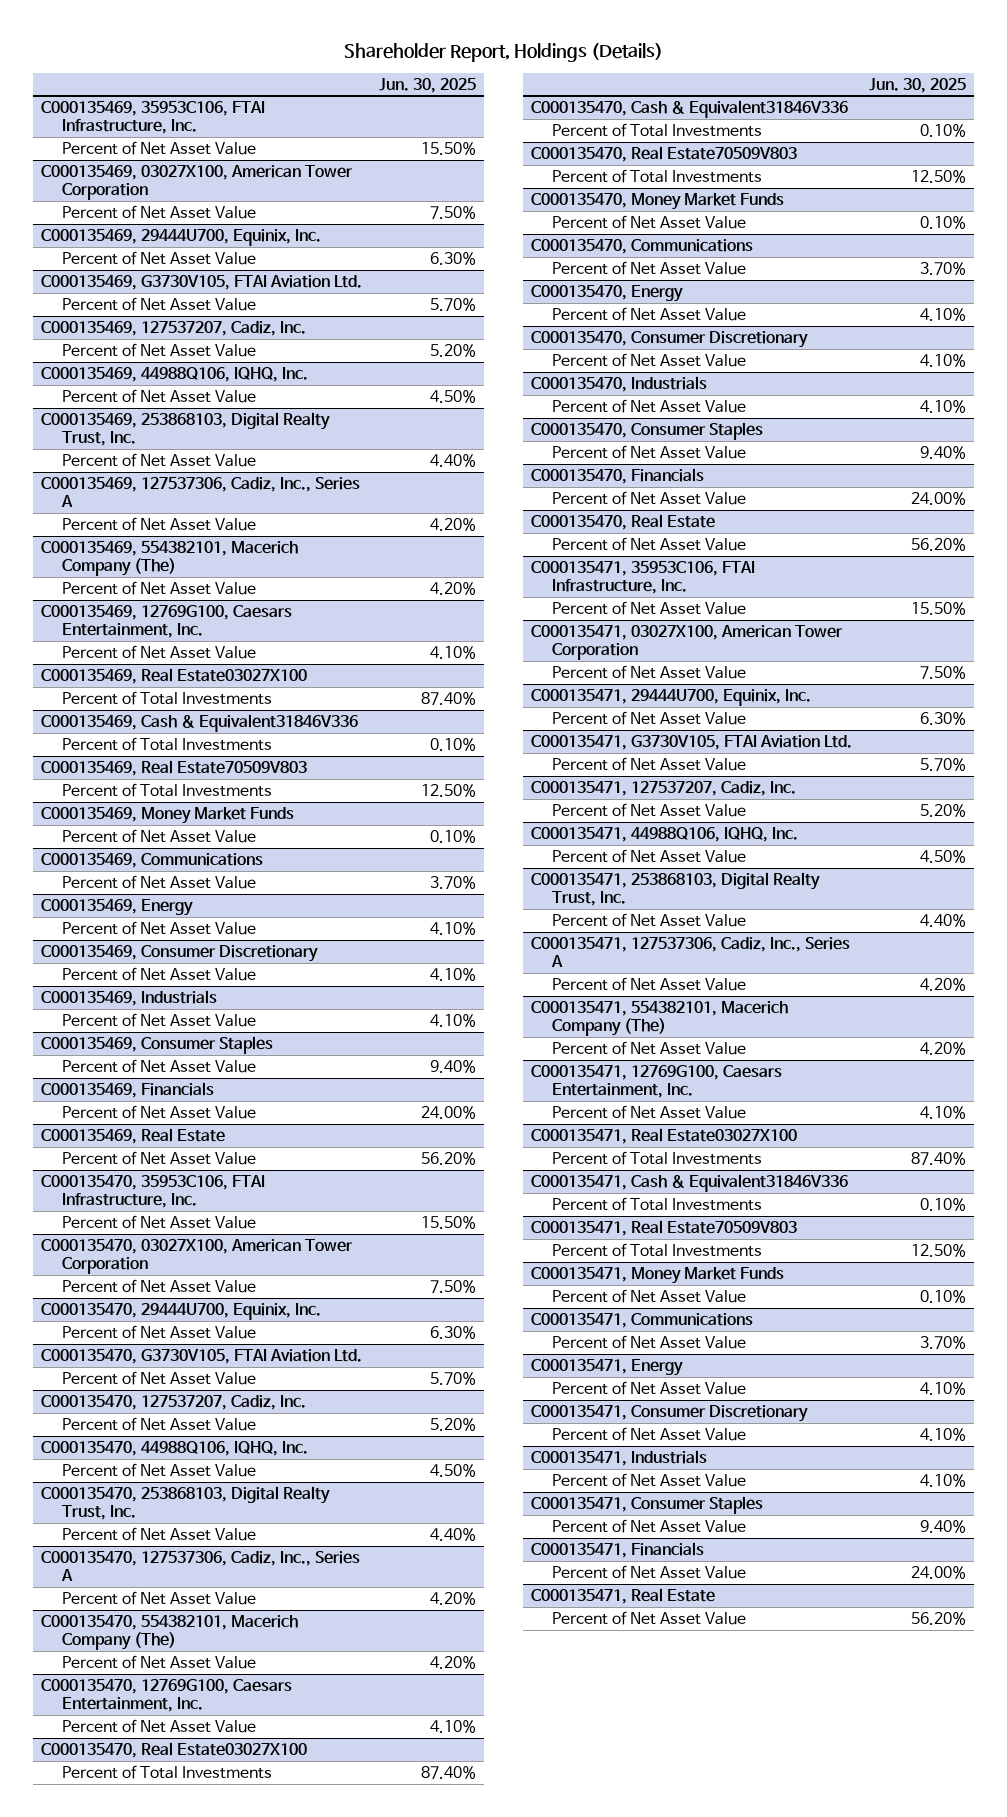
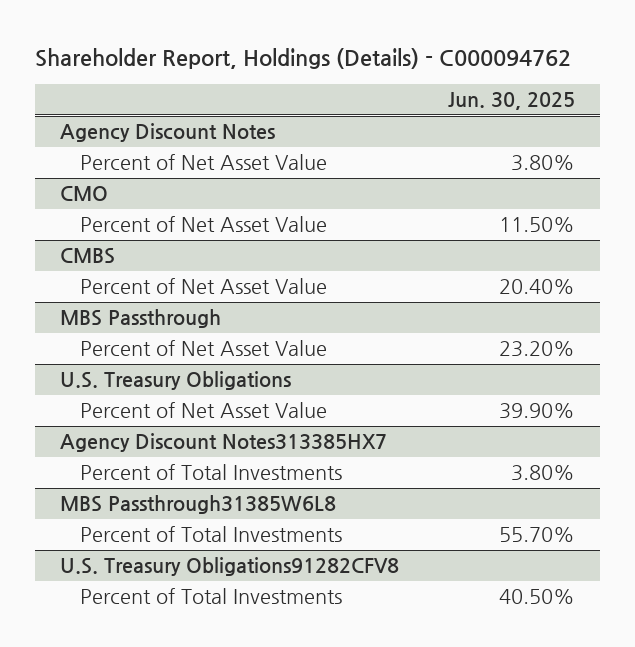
- Shareholder Report, Holdings (Details)
+ Shareholder Report, Holdings (Details) - C000094762
- C000135469, 35953C106, FTAI Infrastructure, Inc.
- Percent of Net Asset Value | 15.50%
- C000135469, 03027X100, American Tower Corporation
- Percent of Net Asset Value | 7.50%
- C000135469, 29444U700, Equinix, Inc.
- Percent of Net Asset Value | 6.30%
- C000135469, G3730V105, FTAI Aviation Ltd.
- Percent of Net Asset Value | 5.70%
- C000135469, 127537207, Cadiz, Inc.
- Percent of Net Asset Value | 5.20%
- C000135469, 44988Q106, IQHQ, Inc.
- Percent of Net Asset Value | 4.50%
- C000135469, 253868103, Digital Realty Trust, Inc.
- Percent of Net Asset Value | 4.40%
- C000135469, 127537306, Cadiz, Inc., Series A
- Percent of Net Asset Value | 4.20%
- C000135469, 554382101, Macerich Company (The)
- Percent of Net Asset Value | 4.20%
- C000135469, 12769G100, Caesars Entertainment, Inc.
- Percent of Net Asset Value | 4.10%
- C000135469, Real Estate03027X100
- Percent of Total Investments | 87.40%
- C000135469, Cash & Equivalent31846V336
- Percent of Total Investments | 0.10%
- C000135469, Real Estate70509V803
- Percent of Total Investments | 12.50%
- C000135469, Money Market Funds
- Percent of Net Asset Value | 0.10%
- C000135469, Communications
- Percent of Net Asset Value | 3.70%
- C000135469, Energy
- Percent of Net Asset Value | 4.10%
- C000135469, Consumer Discretionary
- Percent of Net Asset Value | 4.10%
- C000135469, Industrials
- Percent of Net Asset Value | 4.10%
- C000135469, Consumer Staples
- Percent of Net Asset Value | 9.40%
- C000135469, Financials
- Percent of Net Asset Value | 24.00%
- C000135469, Real Estate
- Percent of Net Asset Value | 56.20%
- C000135470, 35953C106, FTAI Infrastructure, Inc.
- Percent of Net Asset Value | 15.50%
- C000135470, 03027X100, American Tower Corporation
- Percent of Net Asset Value | 7.50%
- C000135470, 29444U700, Equinix, Inc.
- Percent of Net Asset Value | 6.30%
- C000135470, G3730V105, FTAI Aviation Ltd.
- Percent of Net Asset Value | 5.70%
- C000135470, 127537207, Cadiz, Inc.
- Percent of Net Asset Value | 5.20%
- C000135470, 44988Q106, IQHQ, Inc.
- Percent of Net Asset Value | 4.50%
- C000135470, 253868103, Digital Realty Trust, Inc.
- Percent of Net Asset Value | 4.40%
- C000135470, 127537306, Cadiz, Inc., Series A
- Percent of Net Asset Value | 4.20%
- C000135470, 554382101, Macerich Company (The)
- Percent of Net Asset Value | 4.20%
- C000135470, 12769G100, Caesars Entertainment, Inc.
- Percent of Net Asset Value | 4.10%
- C000135470, Real Estate03027X100
- Percent of Total Investments | 87.40%
- C000135470, Cash & Equivalent31846V336
- Percent of Total Investments | 0.10%
- C000135470, Real Estate70509V803
- Percent of Total Investments | 12.50%
- C000135470, Money Market Funds
- Percent of Net Asset Value | 0.10%
- C000135470, Communications
- Percent of Net Asset Value | 3.70%
- C000135470, Energy
- Percent of Net Asset Value | 4.10%
- C000135470, Consumer Discretionary
- Percent of Net Asset Value | 4.10%
- C000135470, Industrials
- Percent of Net Asset Value | 4.10%
- C000135470, Consumer Staples
- Percent of Net Asset Value | 9.40%
- C000135470, Financials
- Percent of Net Asset Value | 24.00%
- C000135470, Real Estate
- Percent of Net Asset Value | 56.20%
- C000135471, 35953C106, FTAI Infrastructure, Inc.
- Percent of Net Asset Value | 15.50%
- C000135471, 03027X100, American Tower Corporation
- Percent of Net Asset Value | 7.50%
- C000135471, 29444U700, Equinix, Inc.
- Percent of Net Asset Value | 6.30%
- C000135471, G3730V105, FTAI Aviation Ltd.
- Percent of Net Asset Value | 5.70%
- C000135471, 127537207, Cadiz, Inc.
- Percent of Net Asset Value | 5.20%
- C000135471, 44988Q106, IQHQ, Inc.
- Percent of Net Asset Value | 4.50%
- C000135471, 253868103, Digital Realty Trust, Inc.
- Percent of Net Asset Value | 4.40%
- C000135471, 127537306, Cadiz, Inc., Series A
- Percent of Net Asset Value | 4.20%
- C000135471, 554382101, Macerich Company (The)
- Percent of Net Asset Value | 4.20%
- C000135471, 12769G100, Caesars Entertainment, Inc.
- Percent of Net Asset Value | 4.10%
- C000135471, Real Estate03027X100
- Percent of Total Investments | 87.40%
- C000135471, Cash & Equivalent31846V336
- Percent of Total Investments | 0.10%
- C000135471, Real Estate70509V803
- Percent of Total Investments | 12.50%
- C000135471, Money Market Funds
- Percent of Net Asset Value | 0.10%
- C000135471, Communications
- Percent of Net Asset Value | 3.70%
- C000135471, Energy
- Percent of Net Asset Value | 4.10%
- C000135471, Consumer Discretionary
- Percent of Net Asset Value | 4.10%
- C000135471, Industrials
- Percent of Net Asset Value | 4.10%
- C000135471, Consumer Staples
- Percent of Net Asset Value | 9.40%
- C000135471, Financials
- Percent of Net Asset Value | 24.00%
- C000135471, Real Estate
- Percent of Net Asset Value | 56.20%
+ Agency Discount Notes
+ Percent of Net Asset Value | 3.80%
+ CMO
+ Percent of Net Asset Value | 11.50%
+ CMBS
+ Percent of Net Asset Value | 20.40%
+ MBS Passthrough
+ Percent of Net Asset Value | 23.20%
+ U.S. Treasury Obligations
+ Percent of Net Asset Value | 39.90%
+ Agency Discount Notes313385HX7
+ Percent of Total Investments | 3.80%
+ MBS Passthrough31385W6L8
+ Percent of Total Investments | 55.70%
+ U.S. Treasury Obligations91282CFV8
+ Percent of Total Investments | 40.50%

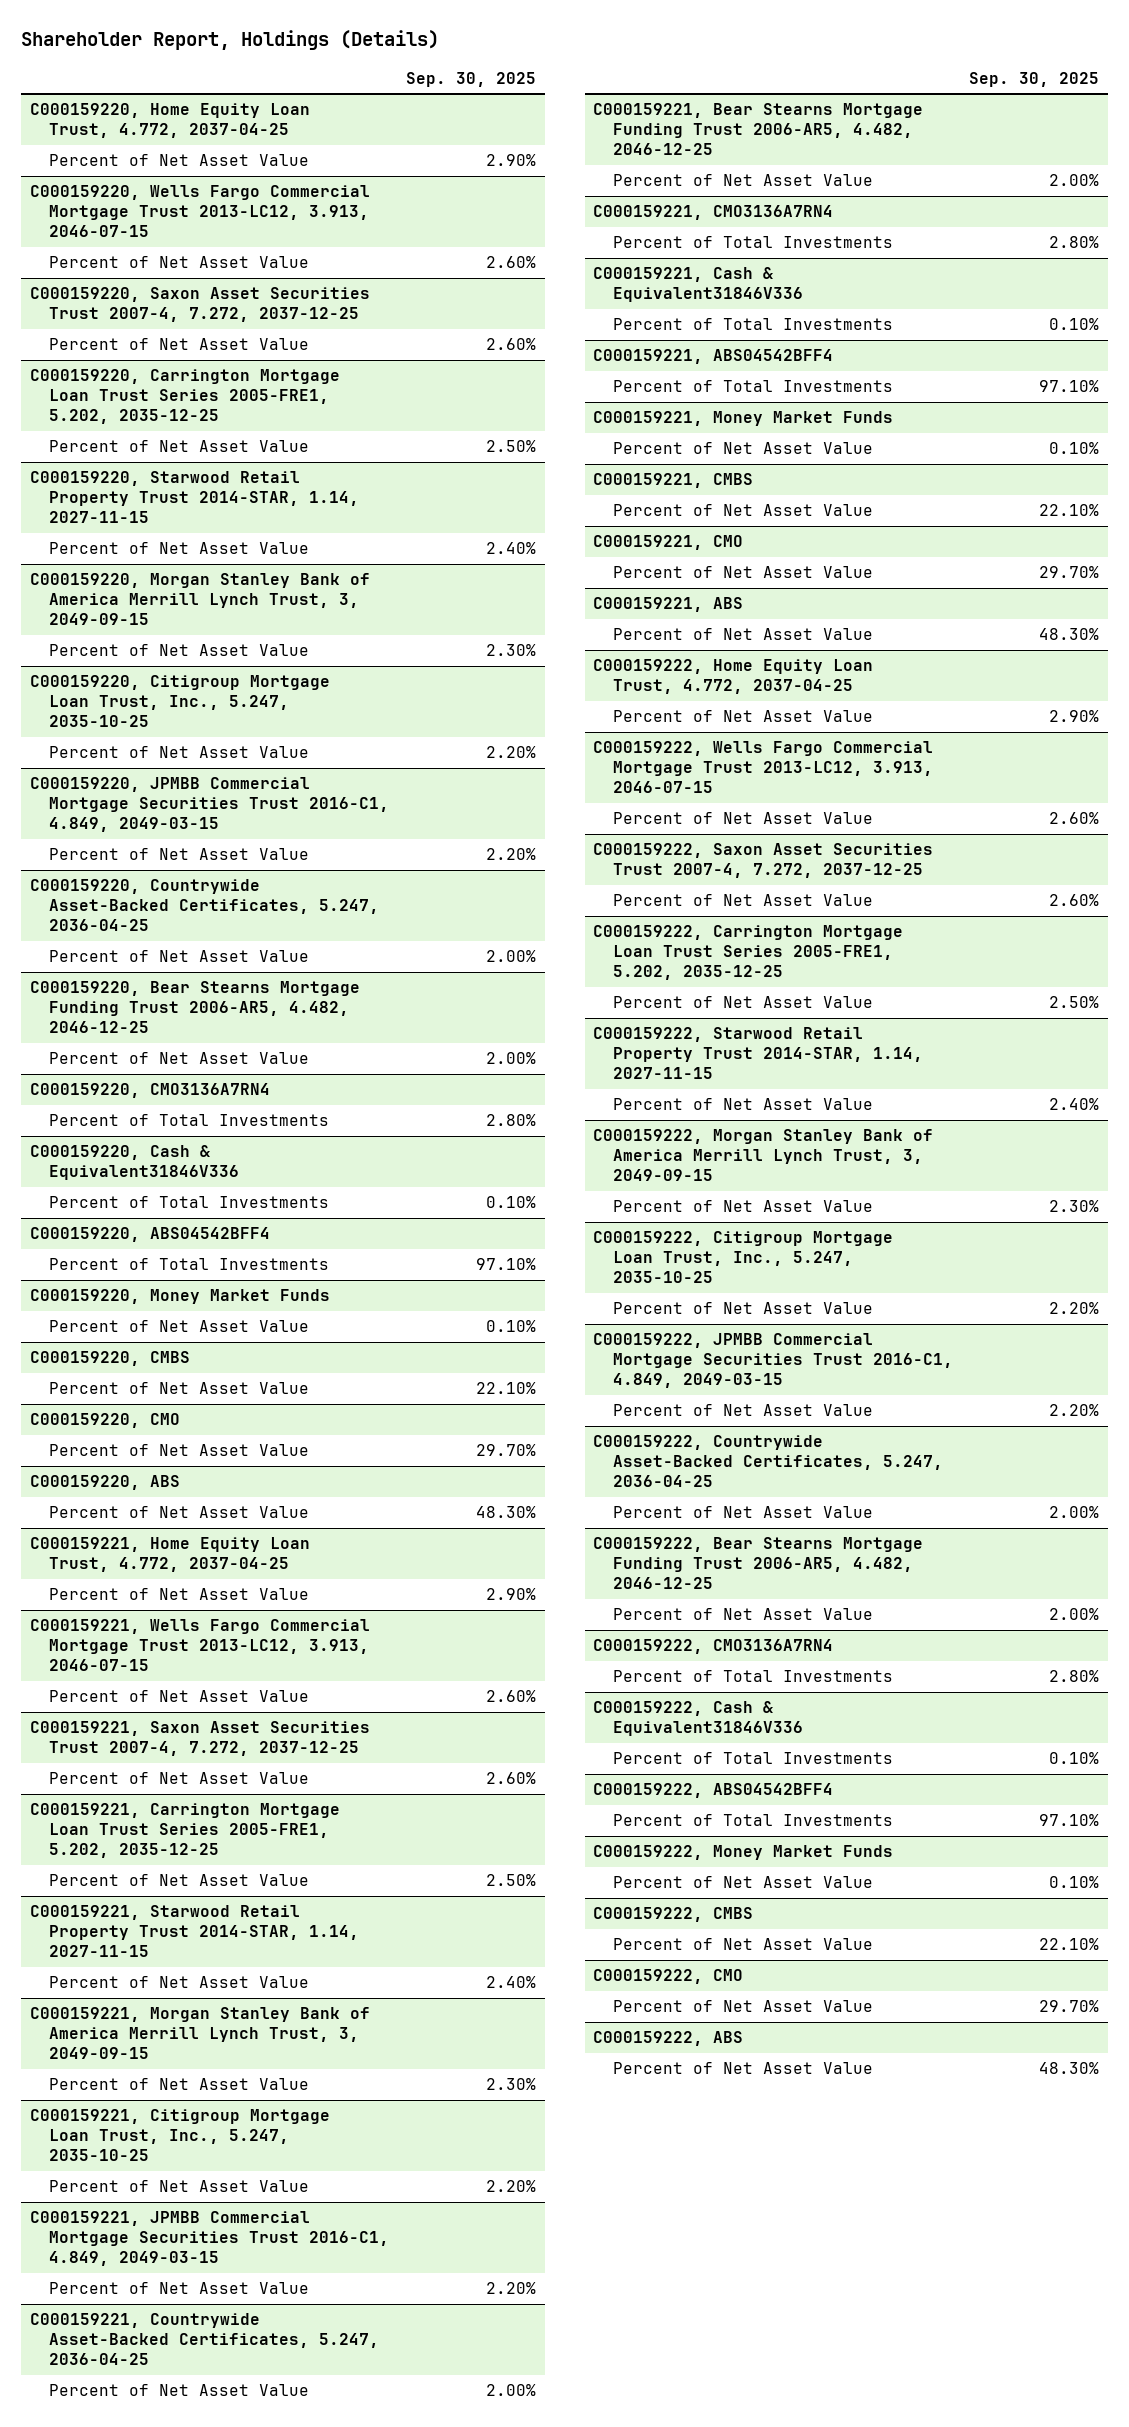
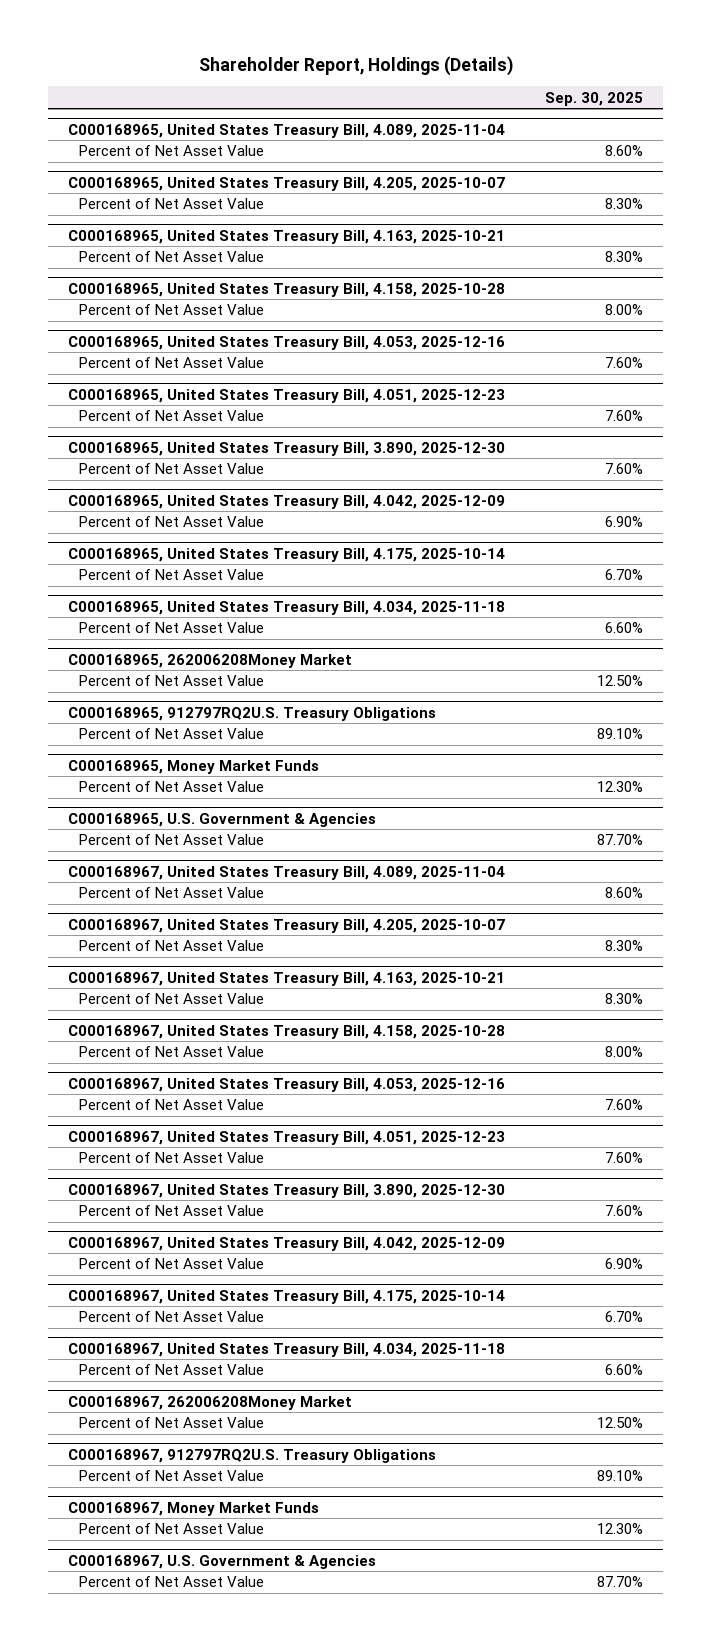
- C000159220, Home Equity Loan Trust, 4.772, 2037-04-25
- Percent of Net Asset Value | 2.90%
- C000159220, Wells Fargo Commercial Mortgage Trust 2013-LC12, 3.913, 2046-07-15
- Percent of Net Asset Value | 2.60%
- C000159220, Saxon Asset Securities Trust 2007-4, 7.272, 2037-12-25
- Percent of Net Asset Value | 2.60%
- C000159220, Carrington Mortgage Loan Trust Series 2005-FRE1, 5.202, 2035-12-25
- Percent of Net Asset Value | 2.50%
- C000159220, Starwood Retail Property Trust 2014-STAR, 1.14, 2027-11-15
- Percent of Net Asset Value | 2.40%
- C000159220, Morgan Stanley Bank of America Merrill Lynch Trust, 3, 2049-09-15
- Percent of Net Asset Value | 2.30%
- C000159220, Citigroup Mortgage Loan Trust, Inc., 5.247, 2035-10-25
- Percent of Net Asset Value | 2.20%
- C000159220, JPMBB Commercial Mortgage Securities Trust 2016-C1, 4.849, 2049-03-15
- Percent of Net Asset Value | 2.20%
- C000159220, Countrywide Asset-Backed Certificates, 5.247, 2036-04-25
- Percent of Net Asset Value | 2.00%
- C000159220, Bear Stearns Mortgage Funding Trust 2006-AR5, 4.482, 2046-12-25
- Percent of Net Asset Value | 2.00%
- C000159220, CMO3136A7RN4
- Percent of Total Investments | 2.80%
- C000159220, Cash & Equivalent31846V336
- Percent of Total Investments | 0.10%
- C000159220, ABS04542BFF4
- Percent of Total Investments | 97.10%
- C000159220, Money Market Funds
- Percent of Net Asset Value | 0.10%
- C000159220, CMBS
- Percent of Net Asset Value | 22.10%
- C000159220, CMO
- Percent of Net Asset Value | 29.70%
- C000159220, ABS
- Percent of Net Asset Value | 48.30%
- C000159221, Home Equity Loan Trust, 4.772, 2037-04-25
- Percent of Net Asset Value | 2.90%
- C000159221, Wells Fargo Commercial Mortgage Trust 2013-LC12, 3.913, 2046-07-15
- Percent of Net Asset Value | 2.60%
- C000159221, Saxon Asset Securities Trust 2007-4, 7.272, 2037-12-25
- Percent of Net Asset Value | 2.60%
- C000159221, Carrington Mortgage Loan Trust Series 2005-FRE1, 5.202, 2035-12-25
- Percent of Net Asset Value | 2.50%
- C000159221, Starwood Retail Property Trust 2014-STAR, 1.14, 2027-11-15
- Percent of Net Asset Value | 2.40%
- C000159221, Morgan Stanley Bank of America Merrill Lynch Trust, 3, 2049-09-15
- Percent of Net Asset Value | 2.30%
- C000159221, Citigroup Mortgage Loan Trust, Inc., 5.247, 2035-10-25
- Percent of Net Asset Value | 2.20%
- C000159221, JPMBB Commercial Mortgage Securities Trust 2016-C1, 4.849, 2049-03-15
- Percent of Net Asset Value | 2.20%
- C000159221, Countrywide Asset-Backed Certificates, 5.247, 2036-04-25
- Percent of Net Asset Value | 2.00%
- C000159221, Bear Stearns Mortgage Funding Trust 2006-AR5, 4.482, 2046-12-25
- Percent of Net Asset Value | 2.00%
- C000159221, CMO3136A7RN4
- Percent of Total Investments | 2.80%
- C000159221, Cash & Equivalent31846V336
- Percent of Total Investments | 0.10%
- C000159221, ABS04542BFF4
- Percent of Total Investments | 97.10%
- C000159221, Money Market Funds
- Percent of Net Asset Value | 0.10%
- C000159221, CMBS
- Percent of Net Asset Value | 22.10%
- C000159221, CMO
- Percent of Net Asset Value | 29.70%
- C000159221, ABS
- Percent of Net Asset Value | 48.30%
- C000159222, Home Equity Loan Trust, 4.772, 2037-04-25
- Percent of Net Asset Value | 2.90%
- C000159222, Wells Fargo Commercial Mortgage Trust 2013-LC12, 3.913, 2046-07-15
- Percent of Net Asset Value | 2.60%
- C000159222, Saxon Asset Securities Trust 2007-4, 7.272, 2037-12-25
- Percent of Net Asset Value | 2.60%
- C000159222, Carrington Mortgage Loan Trust Series 2005-FRE1, 5.202, 2035-12-25
- Percent of Net Asset Value | 2.50%
- C000159222, Starwood Retail Property Trust 2014-STAR, 1.14, 2027-11-15
- Percent of Net Asset Value | 2.40%
- C000159222, Morgan Stanley Bank of America Merrill Lynch Trust, 3, 2049-09-15
- Percent of Net Asset Value | 2.30%
- C000159222, Citigroup Mortgage Loan Trust, Inc., 5.247, 2035-10-25
- Percent of Net Asset Value | 2.20%
- C000159222, JPMBB Commercial Mortgage Securities Trust 2016-C1, 4.849, 2049-03-15
- Percent of Net Asset Value | 2.20%
- C000159222, Countrywide Asset-Backed Certificates, 5.247, 2036-04-25
- Percent of Net Asset Value | 2.00%
- C000159222, Bear Stearns Mortgage Funding Trust 2006-AR5, 4.482, 2046-12-25
- Percent of Net Asset Value | 2.00%
- C000159222, CMO3136A7RN4
- Percent of Total Investments | 2.80%
- C000159222, Cash & Equivalent31846V336
- Percent of Total Investments | 0.10%
- C000159222, ABS04542BFF4
- Percent of Total Investments | 97.10%
- C000159222, Money Market Funds
- Percent of Net Asset Value | 0.10%
- C000159222, CMBS
- Percent of Net Asset Value | 22.10%
- C000159222, CMO
- Percent of Net Asset Value | 29.70%
- C000159222, ABS
- Percent of Net Asset Value | 48.30%
+ C000168965, United States Treasury Bill, 4.089, 2025-11-04
+ Percent of Net Asset Value | 8.60%
+ C000168965, United States Treasury Bill, 4.205, 2025-10-07
+ Percent of Net Asset Value | 8.30%
+ C000168965, United States Treasury Bill, 4.163, 2025-10-21
+ Percent of Net Asset Value | 8.30%
+ C000168965, United States Treasury Bill, 4.158, 2025-10-28
+ Percent of Net Asset Value | 8.00%
+ C000168965, United States Treasury Bill, 4.053, 2025-12-16
+ Percent of Net Asset Value | 7.60%
+ C000168965, United States Treasury Bill, 4.051, 2025-12-23
+ Percent of Net Asset Value | 7.60%
+ C000168965, United States Treasury Bill, 3.890, 2025-12-30
+ Percent of Net Asset Value | 7.60%
+ C000168965, United States Treasury Bill, 4.042, 2025-12-09
+ Percent of Net Asset Value | 6.90%
+ C000168965, United States Treasury Bill, 4.175, 2025-10-14
+ Percent of Net Asset Value | 6.70%
+ C000168965, United States Treasury Bill, 4.034, 2025-11-18
+ Percent of Net Asset Value | 6.60%
+ C000168965, 262006208Money Market
+ Percent of Net Asset Value | 12.50%
+ C000168965, 912797RQ2U.S. Treasury Obligations
+ Percent of Net Asset Value | 89.10%
+ C000168965, Money Market Funds
+ Percent of Net Asset Value | 12.30%
+ C000168965, U.S. Government & Agencies
+ Percent of Net Asset Value | 87.70%
+ C000168967, United States Treasury Bill, 4.089, 2025-11-04
+ Percent of Net Asset Value | 8.60%
+ C000168967, United States Treasury Bill, 4.205, 2025-10-07
+ Percent of Net Asset Value | 8.30%
+ C000168967, United States Treasury Bill, 4.163, 2025-10-21
+ Percent of Net Asset Value | 8.30%
+ C000168967, United States Treasury Bill, 4.158, 2025-10-28
+ Percent of Net Asset Value | 8.00%
+ C000168967, United States Treasury Bill, 4.053, 2025-12-16
+ Percent of Net Asset Value | 7.60%
+ C000168967, United States Treasury Bill, 4.051, 2025-12-23
+ Percent of Net Asset Value | 7.60%
+ C000168967, United States Treasury Bill, 3.890, 2025-12-30
+ Percent of Net Asset Value | 7.60%
+ C000168967, United States Treasury Bill, 4.042, 2025-12-09
+ Percent of Net Asset Value | 6.90%
+ C000168967, United States Treasury Bill, 4.175, 2025-10-14
+ Percent of Net Asset Value | 6.70%
+ C000168967, United States Treasury Bill, 4.034, 2025-11-18
+ Percent of Net Asset Value | 6.60%
+ C000168967, 262006208Money Market
+ Percent of Net Asset Value | 12.50%
+ C000168967, 912797RQ2U.S. Treasury Obligations
+ Percent of Net Asset Value | 89.10%
+ C000168967, Money Market Funds
+ Percent of Net Asset Value | 12.30%
+ C000168967, U.S. Government & Agencies
+ Percent of Net Asset Value | 87.70%

